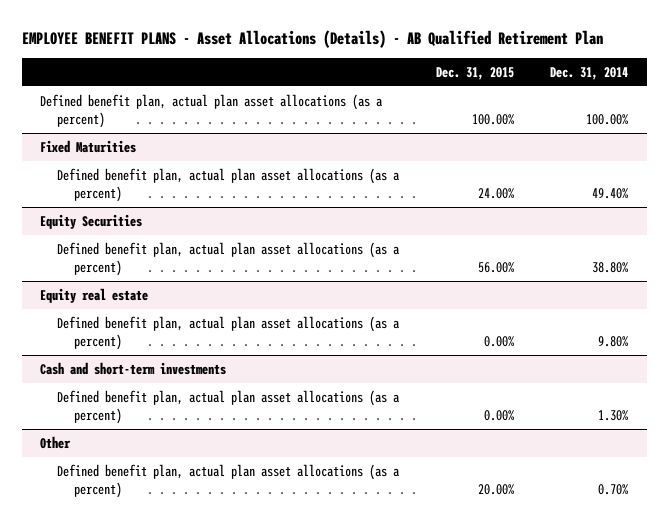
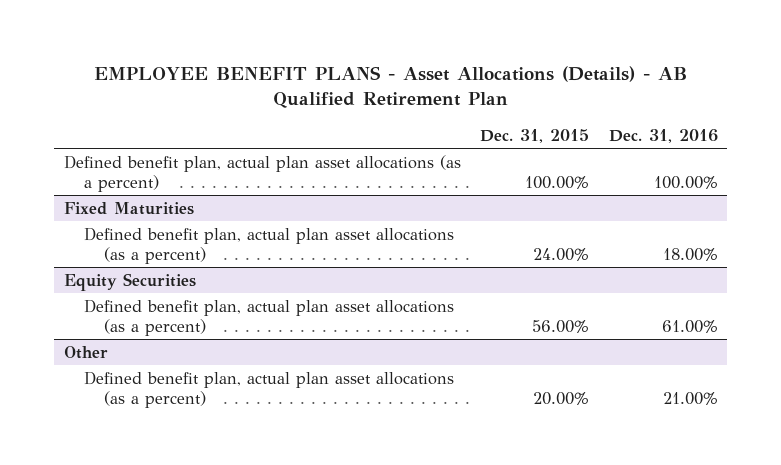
- | Dec. 31, 2015 | Dec. 31, 2014
+ | Dec. 31, 2015 | Dec. 31, 2016
- Equity real estate
- Defined benefit plan, actual plan asset allocations (as a percent) | 0.00% | 9.80%
- Cash and short-term investments
- Defined benefit plan, actual plan asset allocations (as a percent) | 0.00% | 1.30%

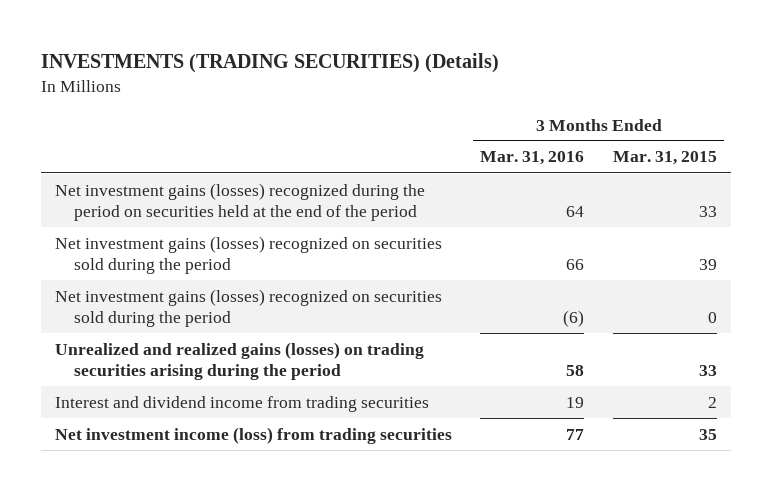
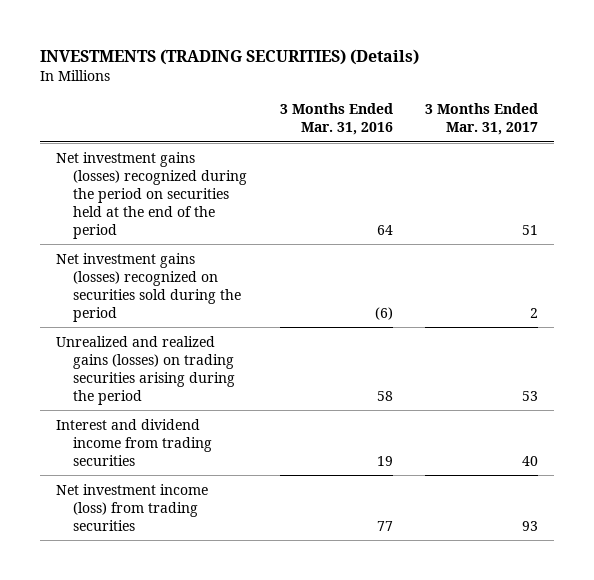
- | 3 Months Ended Mar. 31, 2016 | 3 Months Ended Mar. 31, 2015
+ | 3 Months Ended Mar. 31, 2016 | 3 Months Ended Mar. 31, 2017
- Net investment gains (losses) recognized on securities sold during the period | 66 | 39

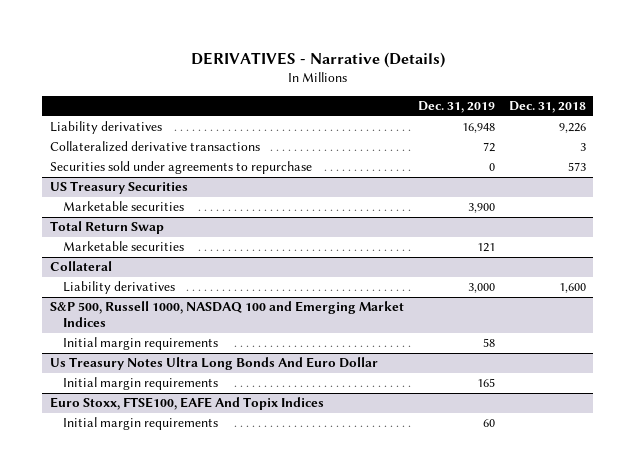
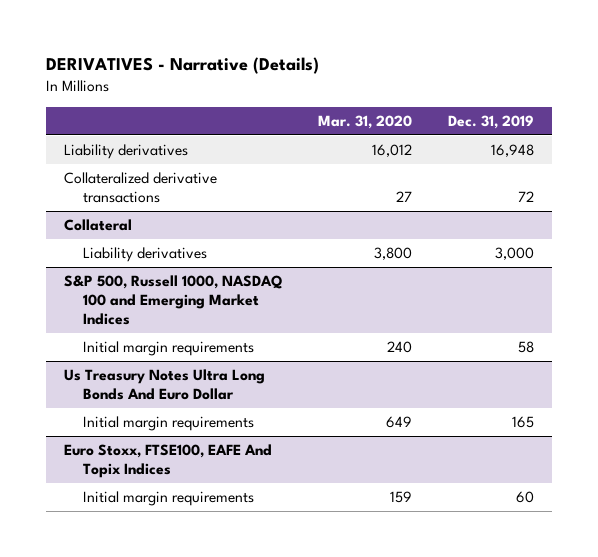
- | Dec. 31, 2019 | Dec. 31, 2018
+ | Mar. 31, 2020 | Dec. 31, 2019
- Securities sold under agreements to repurchase | 0 | 573
- US Treasury Securities
- Marketable securities | 3,900 |
- Total Return Swap
- Marketable securities | 121 |

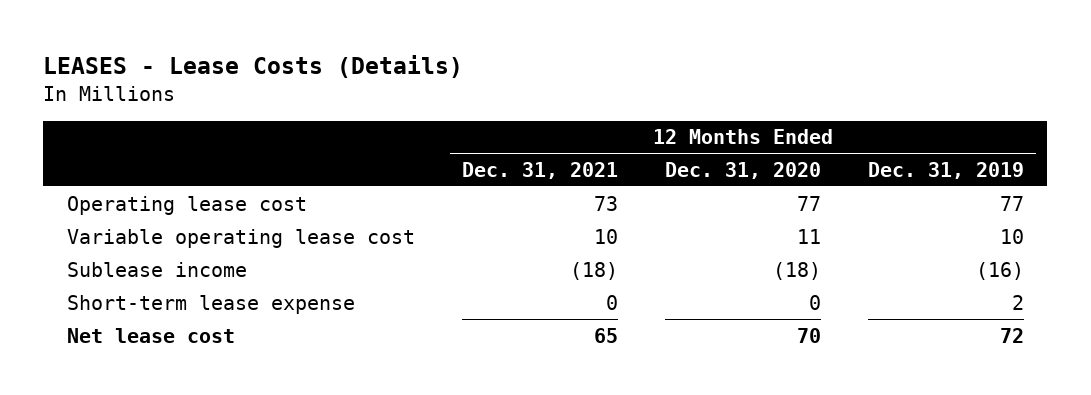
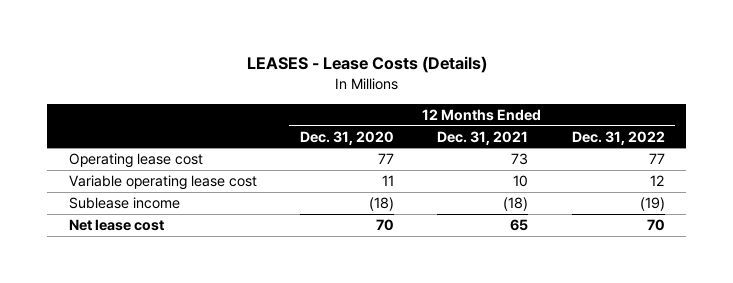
- | 12 Months Ended Dec. 31, 2021 | 12 Months Ended Dec. 31, 2020 | 12 Months Ended Dec. 31, 2019
+ | 12 Months Ended Dec. 31, 2020 | 12 Months Ended Dec. 31, 2021 | 12 Months Ended Dec. 31, 2022
- Short-term lease expense | 0 | 0 | 2

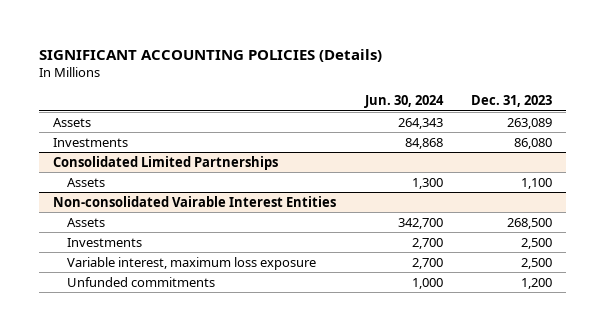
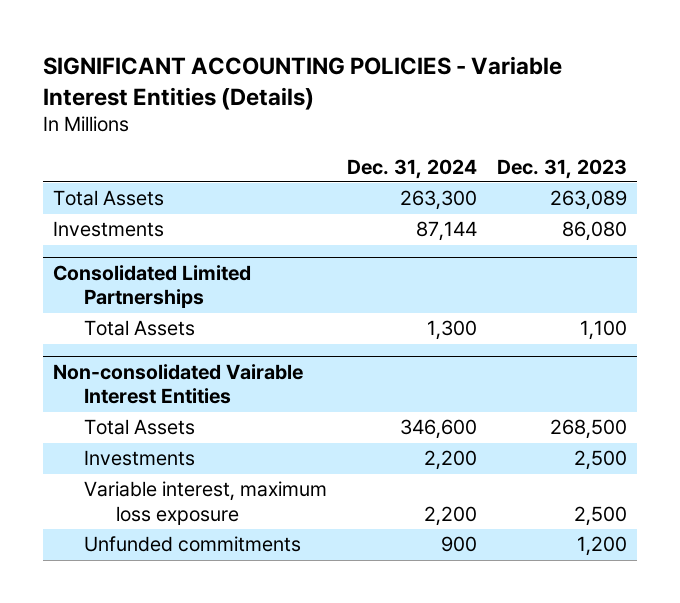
- SIGNIFICANT ACCOUNTING POLICIES (Details)
+ SIGNIFICANT ACCOUNTING POLICIES - Variable Interest Entities (Details)
- | Jun. 30, 2024 | Dec. 31, 2023
+ | Dec. 31, 2024 | Dec. 31, 2023
- Assets | 264,343 | 263,089
+ Total Assets | 263,300 | 263,089
@ Consolidated Limited Partnerships
- Assets | 1,300 | 1,100
+ Total Assets | 1,300 | 1,100
@ Non-consolidated Vairable Interest Entities
- Assets | 342,700 | 268,500
+ Total Assets | 346,600 | 268,500

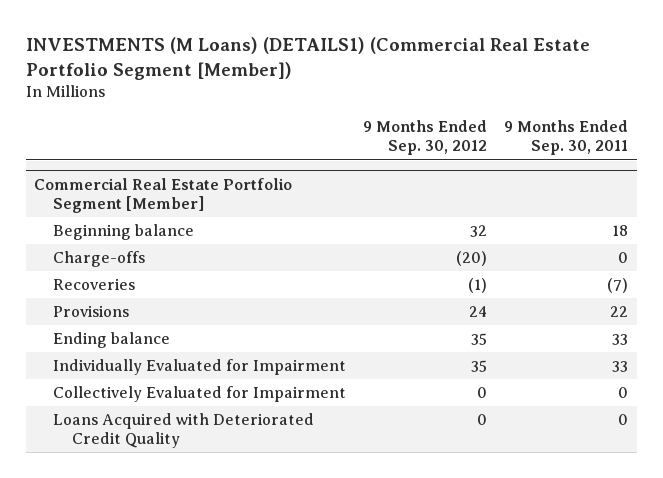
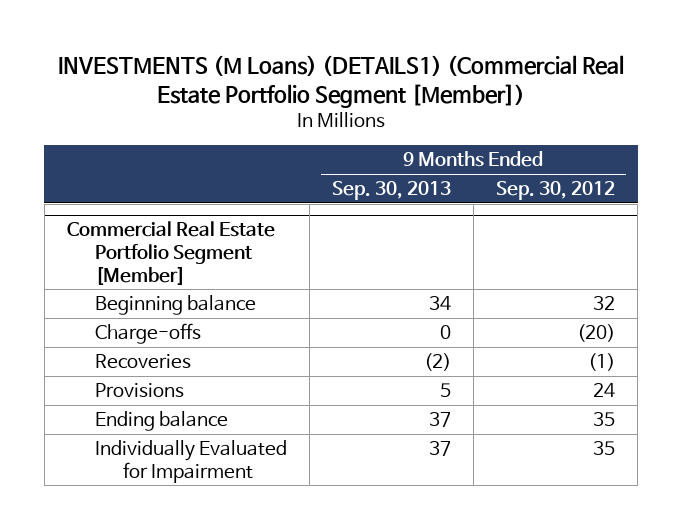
- | 9 Months Ended Sep. 30, 2012 | 9 Months Ended Sep. 30, 2011
+ | 9 Months Ended Sep. 30, 2013 | 9 Months Ended Sep. 30, 2012
@ Commercial Real Estate Portfolio Segment [Member]
- Collectively Evaluated for Impairment | 0 | 0
- Loans Acquired with Deteriorated Credit Quality | 0 | 0

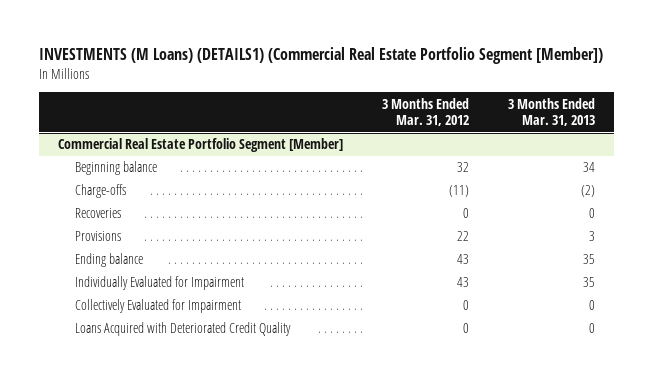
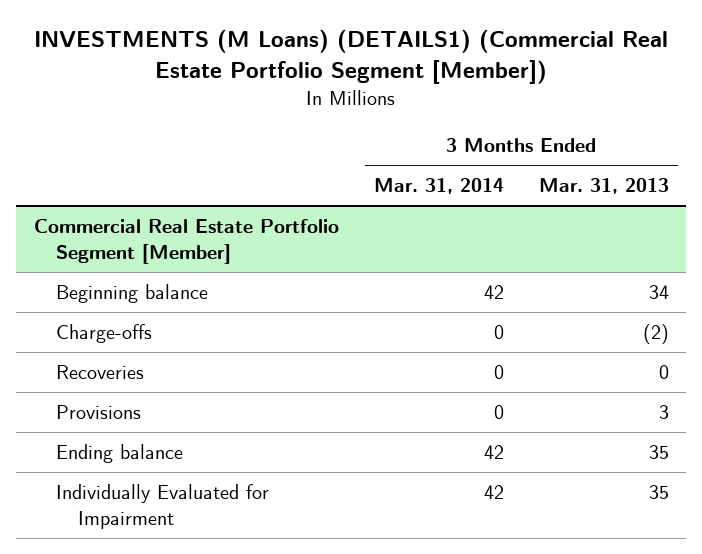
- | 3 Months Ended Mar. 31, 2012 | 3 Months Ended Mar. 31, 2013
+ | 3 Months Ended Mar. 31, 2014 | 3 Months Ended Mar. 31, 2013
@ Commercial Real Estate Portfolio Segment [Member]
- Collectively Evaluated for Impairment | 0 | 0
- Loans Acquired with Deteriorated Credit Quality | 0 | 0

